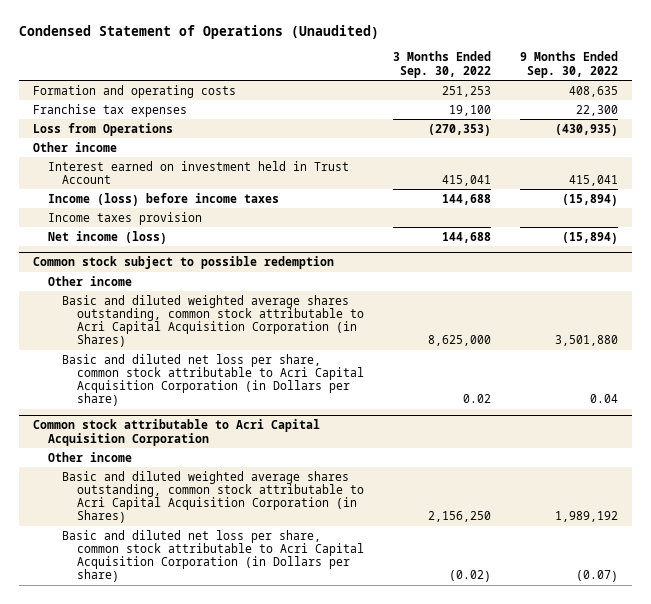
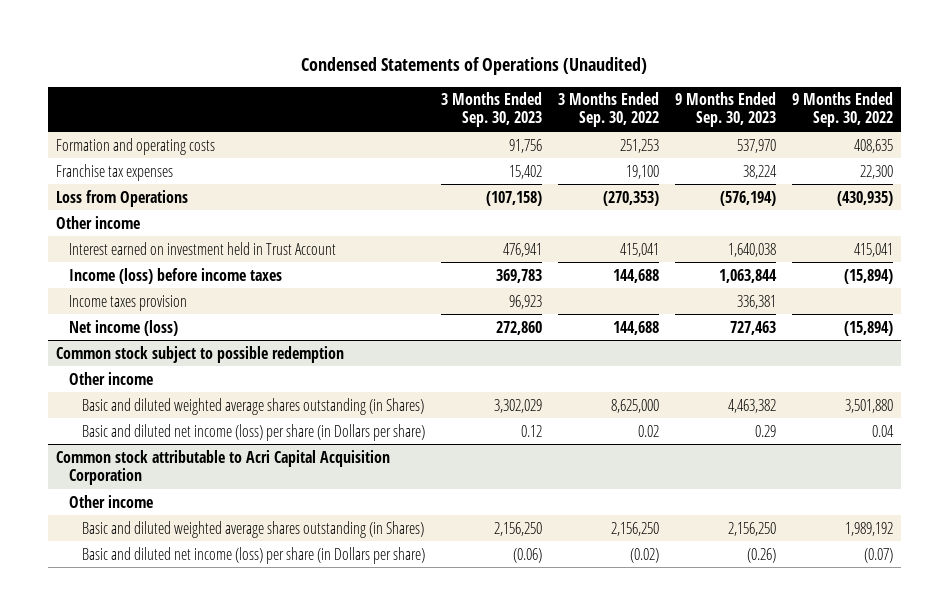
- Condensed Statement of Operations (Unaudited)
+ Condensed Statements of Operations (Unaudited)
- | 3 Months Ended Sep. 30, 2022 | 9 Months Ended Sep. 30, 2022
+ | 3 Months Ended Sep. 30, 2023 | 3 Months Ended Sep. 30, 2022 | 9 Months Ended Sep. 30, 2023 | 9 Months Ended Sep. 30, 2022
@ Common stock subject to possible redemption
- Basic and diluted weighted average shares outstanding, common stock attributable to Acri Capital Acquisition Corporation (in Shares) | 8,625,000 | 3,501,880
- Basic and diluted net loss per share, common stock attributable to Acri Capital Acquisition Corporation (in Dollars per share) | 0.02 | 0.04
+ Basic and diluted weighted average shares outstanding (in Shares) | 3,302,029 | 8,625,000 | 4,463,382 | 3,501,880
+ Basic and diluted net income (loss) per share (in Dollars per share) | 0.12 | 0.02 | 0.29 | 0.04
@ Common stock attributable to Acri Capital Acquisition Corporation
- Basic and diluted weighted average shares outstanding, common stock attributable to Acri Capital Acquisition Corporation (in Shares) | 2,156,250 | 1,989,192
- Basic and diluted net loss per share, common stock attributable to Acri Capital Acquisition Corporation (in Dollars per share) | (0.02) | (0.07)
+ Basic and diluted weighted average shares outstanding (in Shares) | 2,156,250 | 2,156,250 | 2,156,250 | 1,989,192
+ Basic and diluted net income (loss) per share (in Dollars per share) | (0.06) | (0.02) | (0.26) | (0.07)

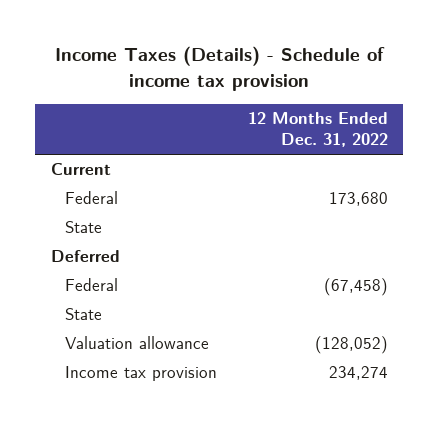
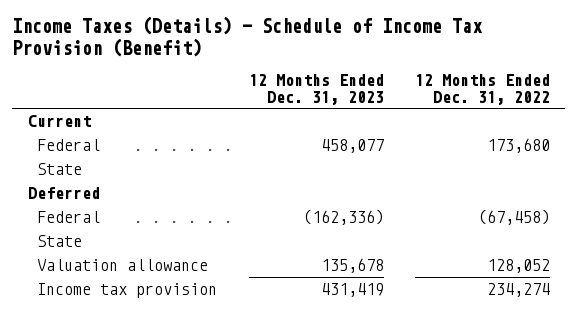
- Income Taxes (Details) - Schedule of income tax provision
+ Income Taxes (Details) - Schedule of Income Tax Provision (Benefit)
- | 12 Months Ended Dec. 31, 2022
+ | 12 Months Ended Dec. 31, 2023 | 12 Months Ended Dec. 31, 2022
- Valuation allowance | (128,052)
+ Valuation allowance | 135,678 | 128,052

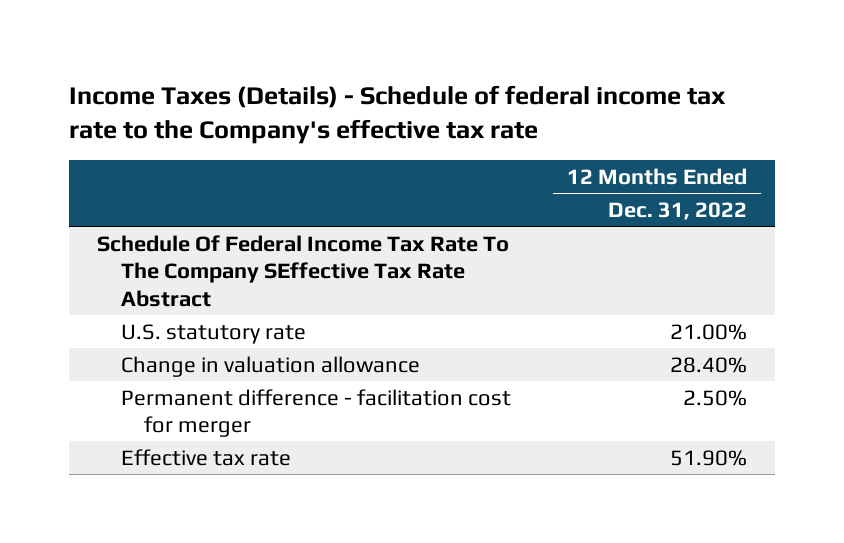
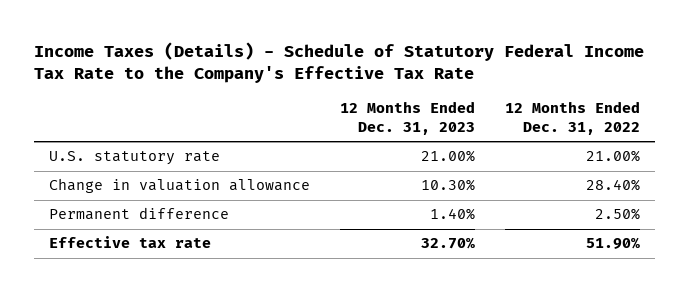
- Income Taxes (Details) - Schedule of federal income tax rate to the Company's effective tax rate
+ Income Taxes (Details) - Schedule of Statutory Federal Income Tax Rate to the Company's Effective Tax Rate
- | 12 Months Ended Dec. 31, 2022
+ | 12 Months Ended Dec. 31, 2023 | 12 Months Ended Dec. 31, 2022
- Schedule Of Federal Income Tax Rate To The Company SEffective Tax Rate Abstract
- Permanent difference - facilitation cost for merger | 2.50%
+ Permanent difference | 1.40% | 2.50%

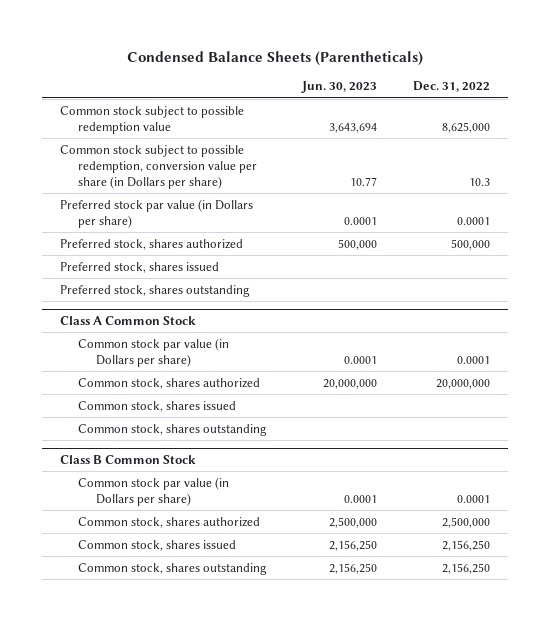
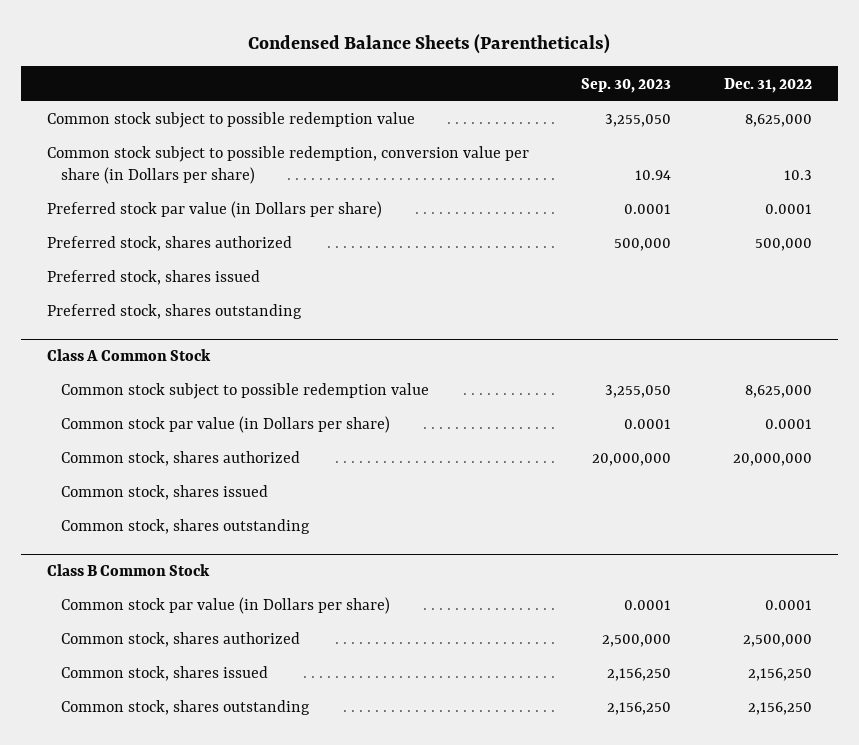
- | Jun. 30, 2023 | Dec. 31, 2022
+ | Sep. 30, 2023 | Dec. 31, 2022
@ Class A Common Stock
+ Common stock subject to possible redemption value | 3,255,050 | 8,625,000

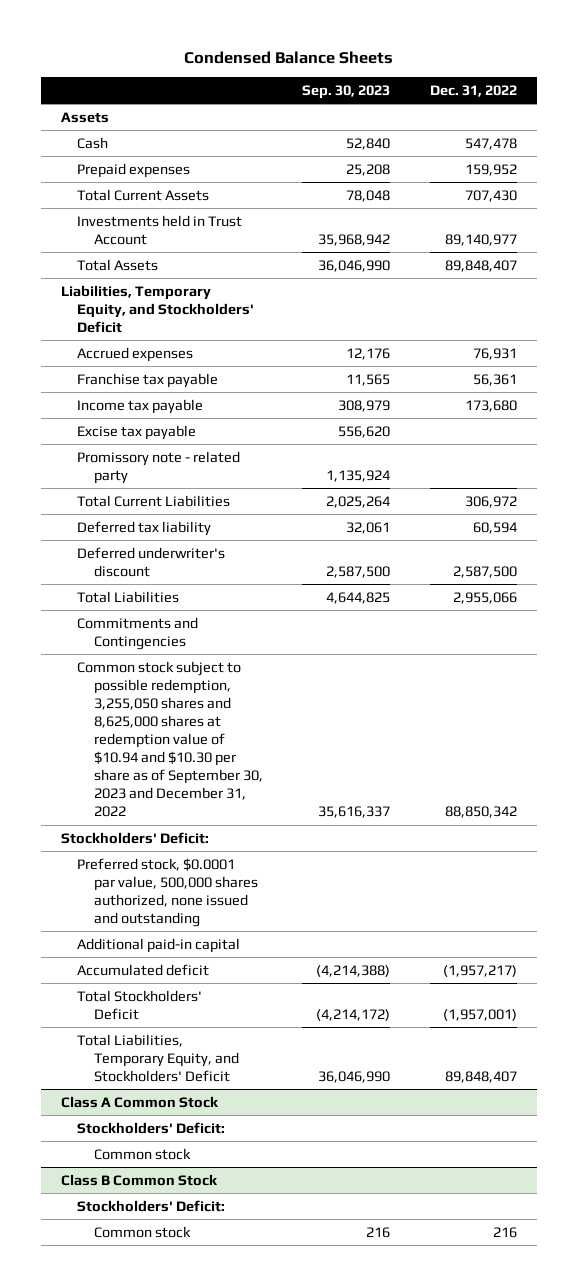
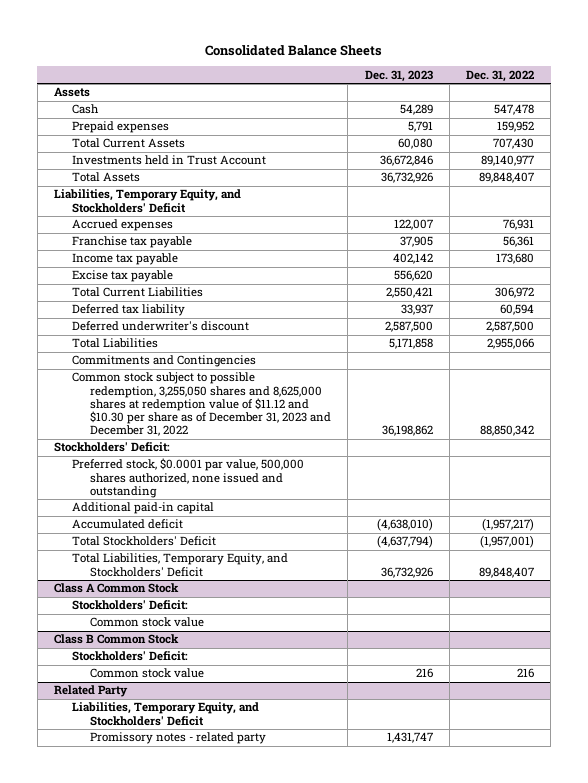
- Condensed Balance Sheets
+ Consolidated Balance Sheets
- | Sep. 30, 2023 | Dec. 31, 2022
+ | Dec. 31, 2023 | Dec. 31, 2022
- Promissory note - related party | 1,135,924 |
- Common stock subject to possible redemption, 3,255,050 shares and 8,625,000 shares at redemption value of $10.94 and $10.30 per share as of September 30, 2023 and December 31, 2022 | 35,616,337 | 88,850,342
+ Common stock subject to possible redemption, 3,255,050 shares and 8,625,000 shares at redemption value of $11.12 and $10.30 per share as of December 31, 2023 and December 31, 2022 | 36,198,862 | 88,850,342
@ Class A Common Stock
- Common stock
+ Common stock value
@ Class B Common Stock
- Common stock | 216 | 216
+ Common stock value | 216 | 216
+ Related Party
+ Liabilities, Temporary Equity, and Stockholders' Deficit
+ Promissory notes - related party | 1,431,747 |

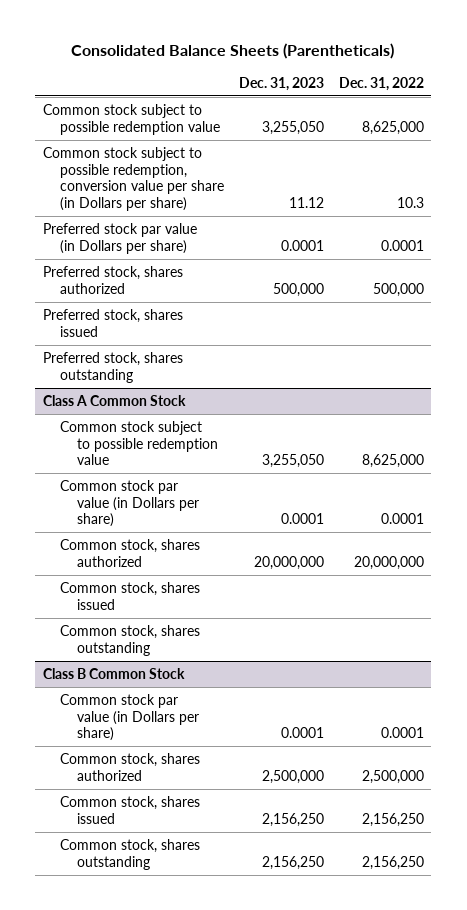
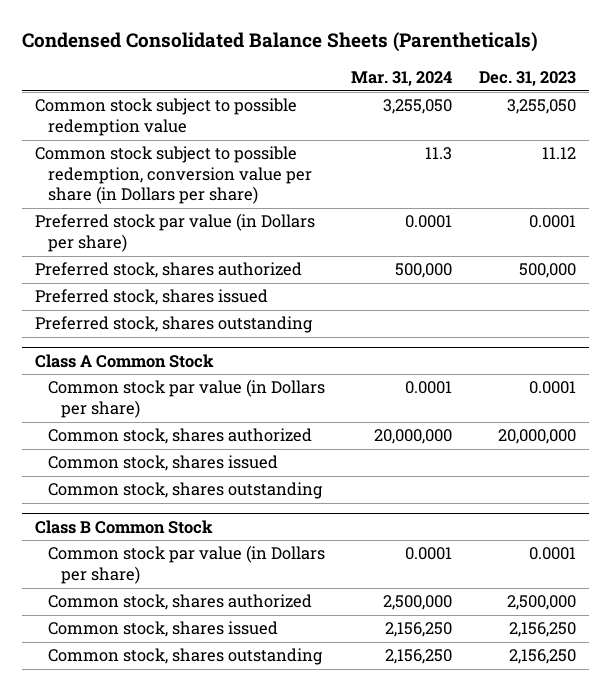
- Consolidated Balance Sheets (Parentheticals)
+ Condensed Consolidated Balance Sheets (Parentheticals)
- | Dec. 31, 2023 | Dec. 31, 2022
+ | Mar. 31, 2024 | Dec. 31, 2023
@ Class A Common Stock
- Common stock subject to possible redemption value | 3,255,050 | 8,625,000

